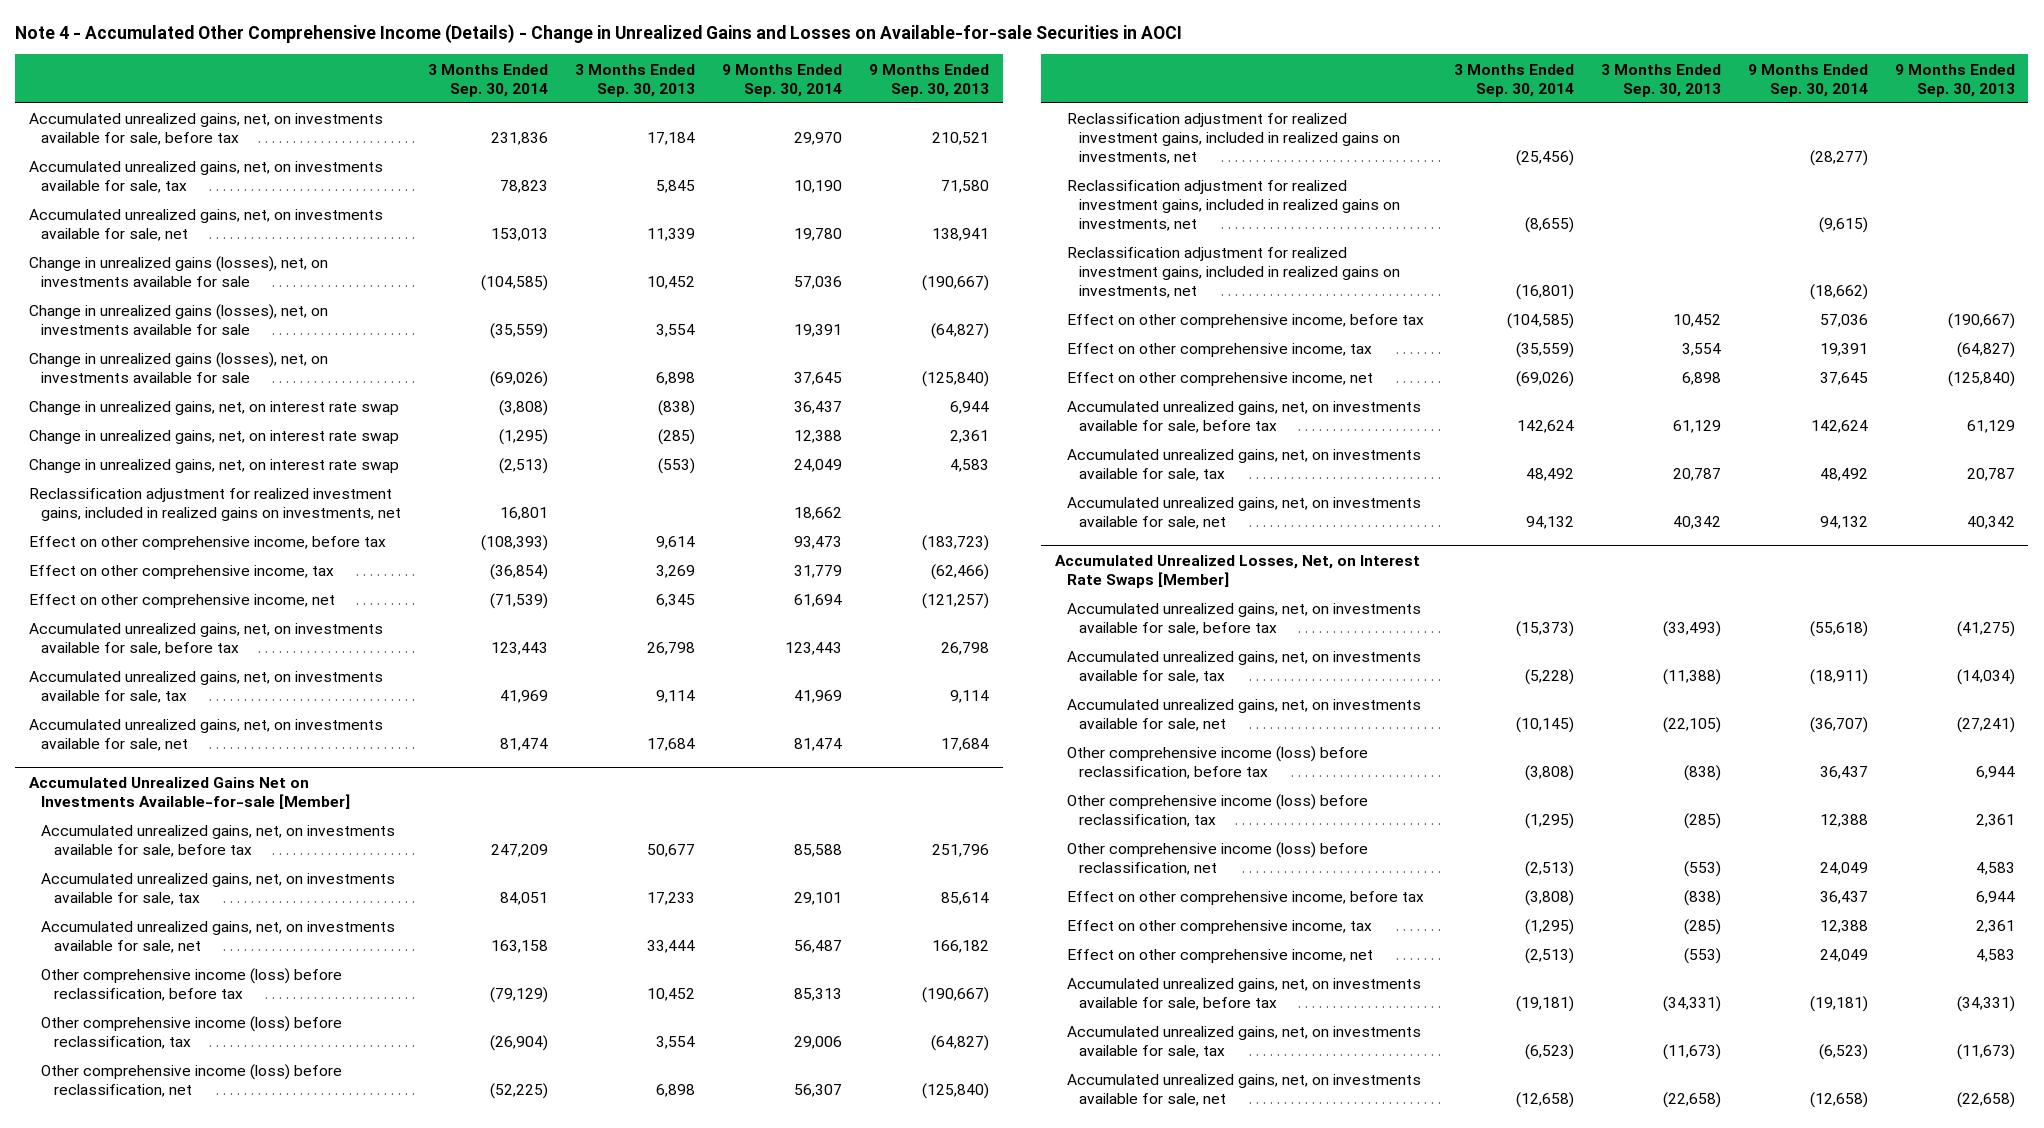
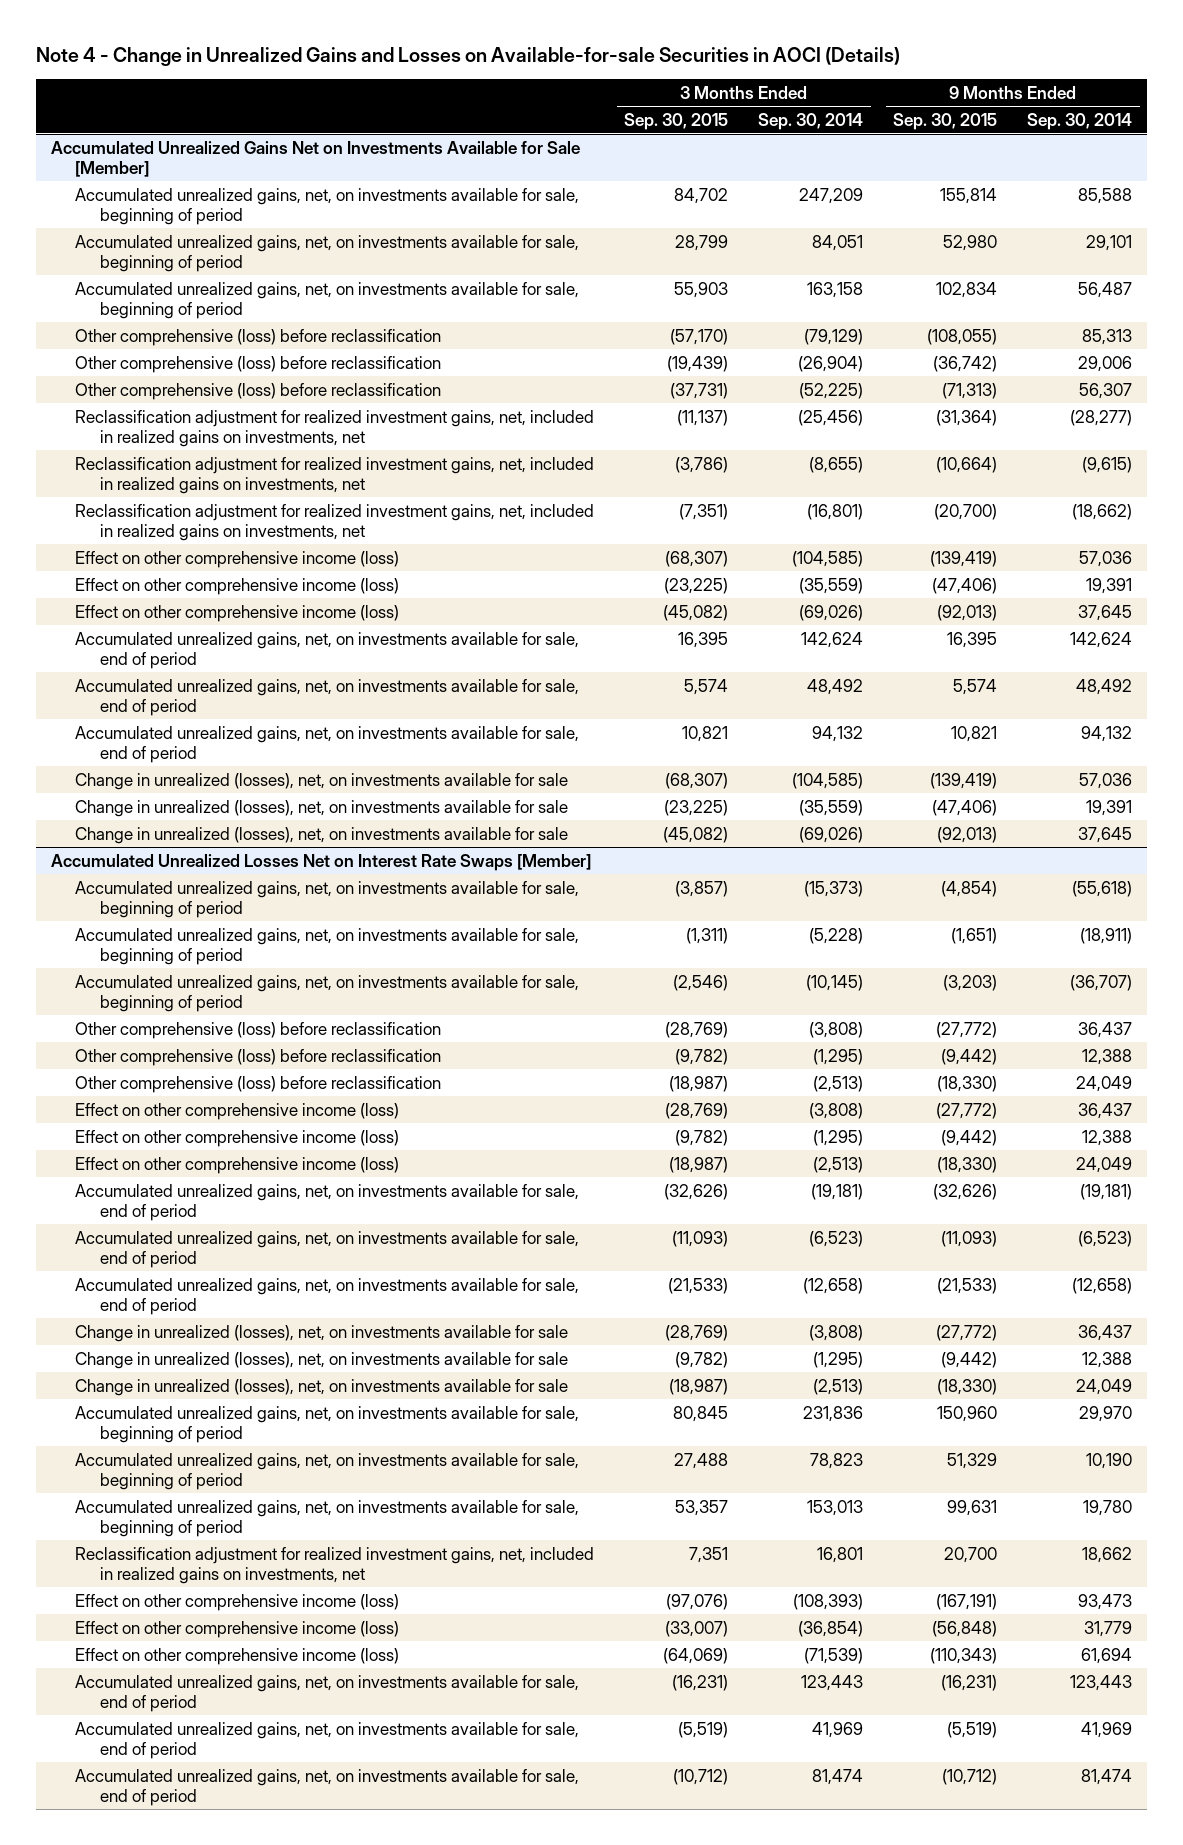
- Note 4 - Accumulated Other Comprehensive Income (Details) - Change in Unrealized Gains and Losses on Available-for-sale Securities in AOCI
+ Note 4 - Change in Unrealized Gains and Losses on Available-for-sale Securities in AOCI (Details)
- | 3 Months Ended Sep. 30, 2014 | 3 Months Ended Sep. 30, 2013 | 9 Months Ended Sep. 30, 2014 | 9 Months Ended Sep. 30, 2013
+ | 3 Months Ended Sep. 30, 2015 | 3 Months Ended Sep. 30, 2014 | 9 Months Ended Sep. 30, 2015 | 9 Months Ended Sep. 30, 2014
- Accumulated unrealized gains, net, on investments available for sale, before tax | 231,836 | 17,184 | 29,970 | 210,521
- Accumulated unrealized gains, net, on investments available for sale, tax | 78,823 | 5,845 | 10,190 | 71,580
- Accumulated unrealized gains, net, on investments available for sale, net | 153,013 | 11,339 | 19,780 | 138,941
- Change in unrealized gains (losses), net, on investments available for sale | (104,585) | 10,452 | 57,036 | (190,667)
- Change in unrealized gains (losses), net, on investments available for sale | (35,559) | 3,554 | 19,391 | (64,827)
- Change in unrealized gains (losses), net, on investments available for sale | (69,026) | 6,898 | 37,645 | (125,840)
- Change in unrealized gains, net, on interest rate swap | (3,808) | (838) | 36,437 | 6,944
- Change in unrealized gains, net, on interest rate swap | (1,295) | (285) | 12,388 | 2,361
- Change in unrealized gains, net, on interest rate swap | (2,513) | (553) | 24,049 | 4,583
- Reclassification adjustment for realized investment gains, included in realized gains on investments, net | 16,801 | | 18,662 |
- Effect on other comprehensive income, before tax | (108,393) | 9,614 | 93,473 | (183,723)
- Effect on other comprehensive income, tax | (36,854) | 3,269 | 31,779 | (62,466)
- Effect on other comprehensive income, net | (71,539) | 6,345 | 61,694 | (121,257)
- Accumulated unrealized gains, net, on investments available for sale, before tax | 123,443 | 26,798 | 123,443 | 26,798
- Accumulated unrealized gains, net, on investments available for sale, tax | 41,969 | 9,114 | 41,969 | 9,114
- Accumulated unrealized gains, net, on investments available for sale, net | 81,474 | 17,684 | 81,474 | 17,684
- Accumulated Unrealized Gains Net on Investments Available-for-sale [Member]
- Accumulated unrealized gains, net, on investments available for sale, before tax | 247,209 | 50,677 | 85,588 | 251,796
- Accumulated unrealized gains, net, on investments available for sale, tax | 84,051 | 17,233 | 29,101 | 85,614
- Accumulated unrealized gains, net, on investments available for sale, net | 163,158 | 33,444 | 56,487 | 166,182
- Other comprehensive income (loss) before reclassification, before tax | (79,129) | 10,452 | 85,313 | (190,667)
- Other comprehensive income (loss) before reclassification, tax | (26,904) | 3,554 | 29,006 | (64,827)
- Other comprehensive income (loss) before reclassification, net | (52,225) | 6,898 | 56,307 | (125,840)
- Reclassification adjustment for realized investment gains, included in realized gains on investments, net | (25,456) | | (28,277) |
- Reclassification adjustment for realized investment gains, included in realized gains on investments, net | (8,655) | | (9,615) |
- Reclassification adjustment for realized investment gains, included in realized gains on investments, net | (16,801) | | (18,662) |
- Effect on other comprehensive income, before tax | (104,585) | 10,452 | 57,036 | (190,667)
- Effect on other comprehensive income, tax | (35,559) | 3,554 | 19,391 | (64,827)
- Effect on other comprehensive income, net | (69,026) | 6,898 | 37,645 | (125,840)
- Accumulated unrealized gains, net, on investments available for sale, before tax | 142,624 | 61,129 | 142,624 | 61,129
- Accumulated unrealized gains, net, on investments available for sale, tax | 48,492 | 20,787 | 48,492 | 20,787
- Accumulated unrealized gains, net, on investments available for sale, net | 94,132 | 40,342 | 94,132 | 40,342
- Accumulated Unrealized Losses, Net, on Interest Rate Swaps [Member]
- Accumulated unrealized gains, net, on investments available for sale, before tax | (15,373) | (33,493) | (55,618) | (41,275)
- Accumulated unrealized gains, net, on investments available for sale, tax | (5,228) | (11,388) | (18,911) | (14,034)
- Accumulated unrealized gains, net, on investments available for sale, net | (10,145) | (22,105) | (36,707) | (27,241)
- Other comprehensive income (loss) before reclassification, before tax | (3,808) | (838) | 36,437 | 6,944
- Other comprehensive income (loss) before reclassification, tax | (1,295) | (285) | 12,388 | 2,361
- Other comprehensive income (loss) before reclassification, net | (2,513) | (553) | 24,049 | 4,583
- Effect on other comprehensive income, before tax | (3,808) | (838) | 36,437 | 6,944
- Effect on other comprehensive income, tax | (1,295) | (285) | 12,388 | 2,361
- Effect on other comprehensive income, net | (2,513) | (553) | 24,049 | 4,583
- Accumulated unrealized gains, net, on investments available for sale, before tax | (19,181) | (34,331) | (19,181) | (34,331)
- Accumulated unrealized gains, net, on investments available for sale, tax | (6,523) | (11,673) | (6,523) | (11,673)
- Accumulated unrealized gains, net, on investments available for sale, net | (12,658) | (22,658) | (12,658) | (22,658)
+ Accumulated Unrealized Gains Net on Investments Available for Sale [Member]
+ Accumulated unrealized gains, net, on investments available for sale, beginning of period | 84,702 | 247,209 | 155,814 | 85,588
+ Accumulated unrealized gains, net, on investments available for sale, beginning of period | 28,799 | 84,051 | 52,980 | 29,101
+ Accumulated unrealized gains, net, on investments available for sale, beginning of period | 55,903 | 163,158 | 102,834 | 56,487
+ Other comprehensive (loss) before reclassification | (57,170) | (79,129) | (108,055) | 85,313
+ Other comprehensive (loss) before reclassification | (19,439) | (26,904) | (36,742) | 29,006
+ Other comprehensive (loss) before reclassification | (37,731) | (52,225) | (71,313) | 56,307
+ Reclassification adjustment for realized investment gains, net, included in realized gains on investments, net | (11,137) | (25,456) | (31,364) | (28,277)
+ Reclassification adjustment for realized investment gains, net, included in realized gains on investments, net | (3,786) | (8,655) | (10,664) | (9,615)
+ Reclassification adjustment for realized investment gains, net, included in realized gains on investments, net | (7,351) | (16,801) | (20,700) | (18,662)
+ Effect on other comprehensive income (loss) | (68,307) | (104,585) | (139,419) | 57,036
+ Effect on other comprehensive income (loss) | (23,225) | (35,559) | (47,406) | 19,391
+ Effect on other comprehensive income (loss) | (45,082) | (69,026) | (92,013) | 37,645
+ Accumulated unrealized gains, net, on investments available for sale, end of period | 16,395 | 142,624 | 16,395 | 142,624
+ Accumulated unrealized gains, net, on investments available for sale, end of period | 5,574 | 48,492 | 5,574 | 48,492
+ Accumulated unrealized gains, net, on investments available for sale, end of period | 10,821 | 94,132 | 10,821 | 94,132
+ Change in unrealized (losses), net, on investments available for sale | (68,307) | (104,585) | (139,419) | 57,036
+ Change in unrealized (losses), net, on investments available for sale | (23,225) | (35,559) | (47,406) | 19,391
+ Change in unrealized (losses), net, on investments available for sale | (45,082) | (69,026) | (92,013) | 37,645
+ Accumulated Unrealized Losses Net on Interest Rate Swaps [Member]
+ Accumulated unrealized gains, net, on investments available for sale, beginning of period | (3,857) | (15,373) | (4,854) | (55,618)
+ Accumulated unrealized gains, net, on investments available for sale, beginning of period | (1,311) | (5,228) | (1,651) | (18,911)
+ Accumulated unrealized gains, net, on investments available for sale, beginning of period | (2,546) | (10,145) | (3,203) | (36,707)
+ Other comprehensive (loss) before reclassification | (28,769) | (3,808) | (27,772) | 36,437
+ Other comprehensive (loss) before reclassification | (9,782) | (1,295) | (9,442) | 12,388
+ Other comprehensive (loss) before reclassification | (18,987) | (2,513) | (18,330) | 24,049
+ Effect on other comprehensive income (loss) | (28,769) | (3,808) | (27,772) | 36,437
+ Effect on other comprehensive income (loss) | (9,782) | (1,295) | (9,442) | 12,388
+ Effect on other comprehensive income (loss) | (18,987) | (2,513) | (18,330) | 24,049
+ Accumulated unrealized gains, net, on investments available for sale, end of period | (32,626) | (19,181) | (32,626) | (19,181)
+ Accumulated unrealized gains, net, on investments available for sale, end of period | (11,093) | (6,523) | (11,093) | (6,523)
+ Accumulated unrealized gains, net, on investments available for sale, end of period | (21,533) | (12,658) | (21,533) | (12,658)
+ Change in unrealized (losses), net, on investments available for sale | (28,769) | (3,808) | (27,772) | 36,437
+ Change in unrealized (losses), net, on investments available for sale | (9,782) | (1,295) | (9,442) | 12,388
+ Change in unrealized (losses), net, on investments available for sale | (18,987) | (2,513) | (18,330) | 24,049
+ Accumulated unrealized gains, net, on investments available for sale, beginning of period | 80,845 | 231,836 | 150,960 | 29,970
+ Accumulated unrealized gains, net, on investments available for sale, beginning of period | 27,488 | 78,823 | 51,329 | 10,190
+ Accumulated unrealized gains, net, on investments available for sale, beginning of period | 53,357 | 153,013 | 99,631 | 19,780
+ Reclassification adjustment for realized investment gains, net, included in realized gains on investments, net | 7,351 | 16,801 | 20,700 | 18,662
+ Effect on other comprehensive income (loss) | (97,076) | (108,393) | (167,191) | 93,473
+ Effect on other comprehensive income (loss) | (33,007) | (36,854) | (56,848) | 31,779
+ Effect on other comprehensive income (loss) | (64,069) | (71,539) | (110,343) | 61,694
+ Accumulated unrealized gains, net, on investments available for sale, end of period | (16,231) | 123,443 | (16,231) | 123,443
+ Accumulated unrealized gains, net, on investments available for sale, end of period | (5,519) | 41,969 | (5,519) | 41,969
+ Accumulated unrealized gains, net, on investments available for sale, end of period | (10,712) | 81,474 | (10,712) | 81,474

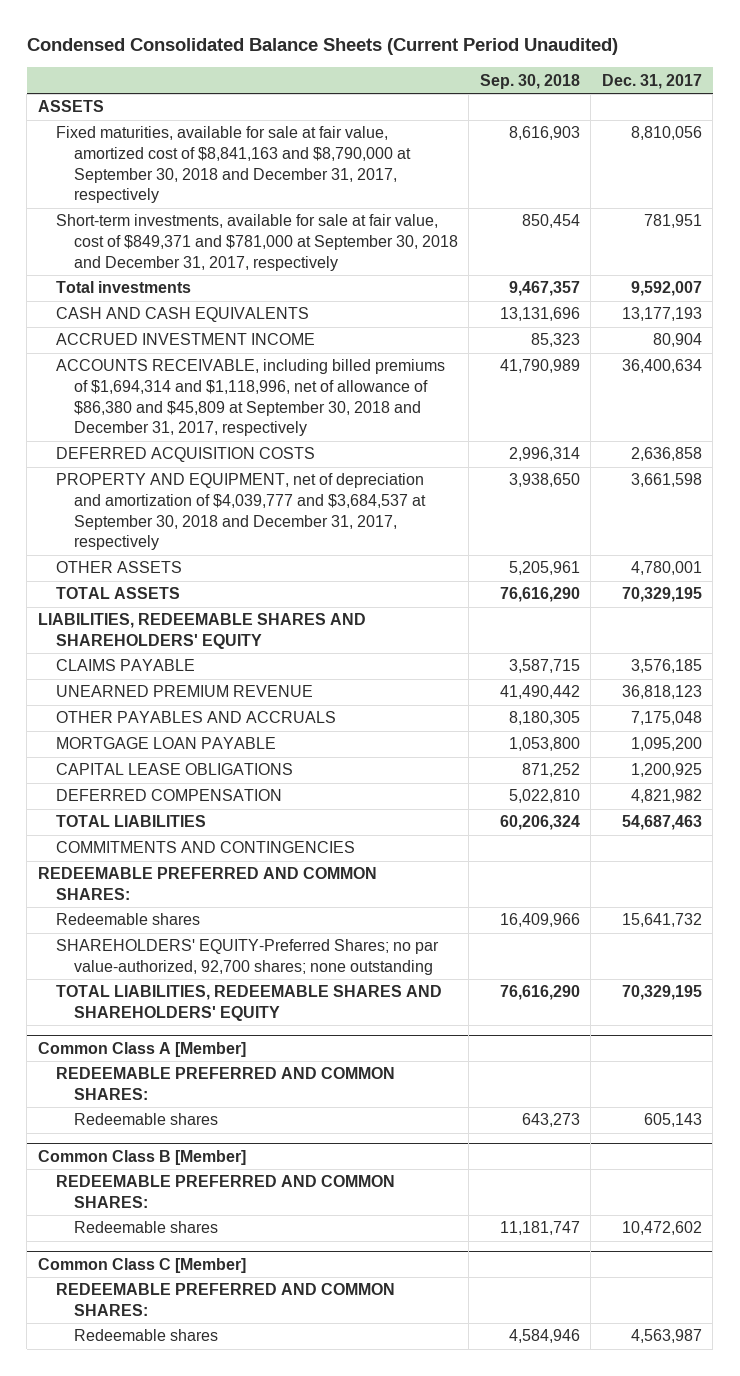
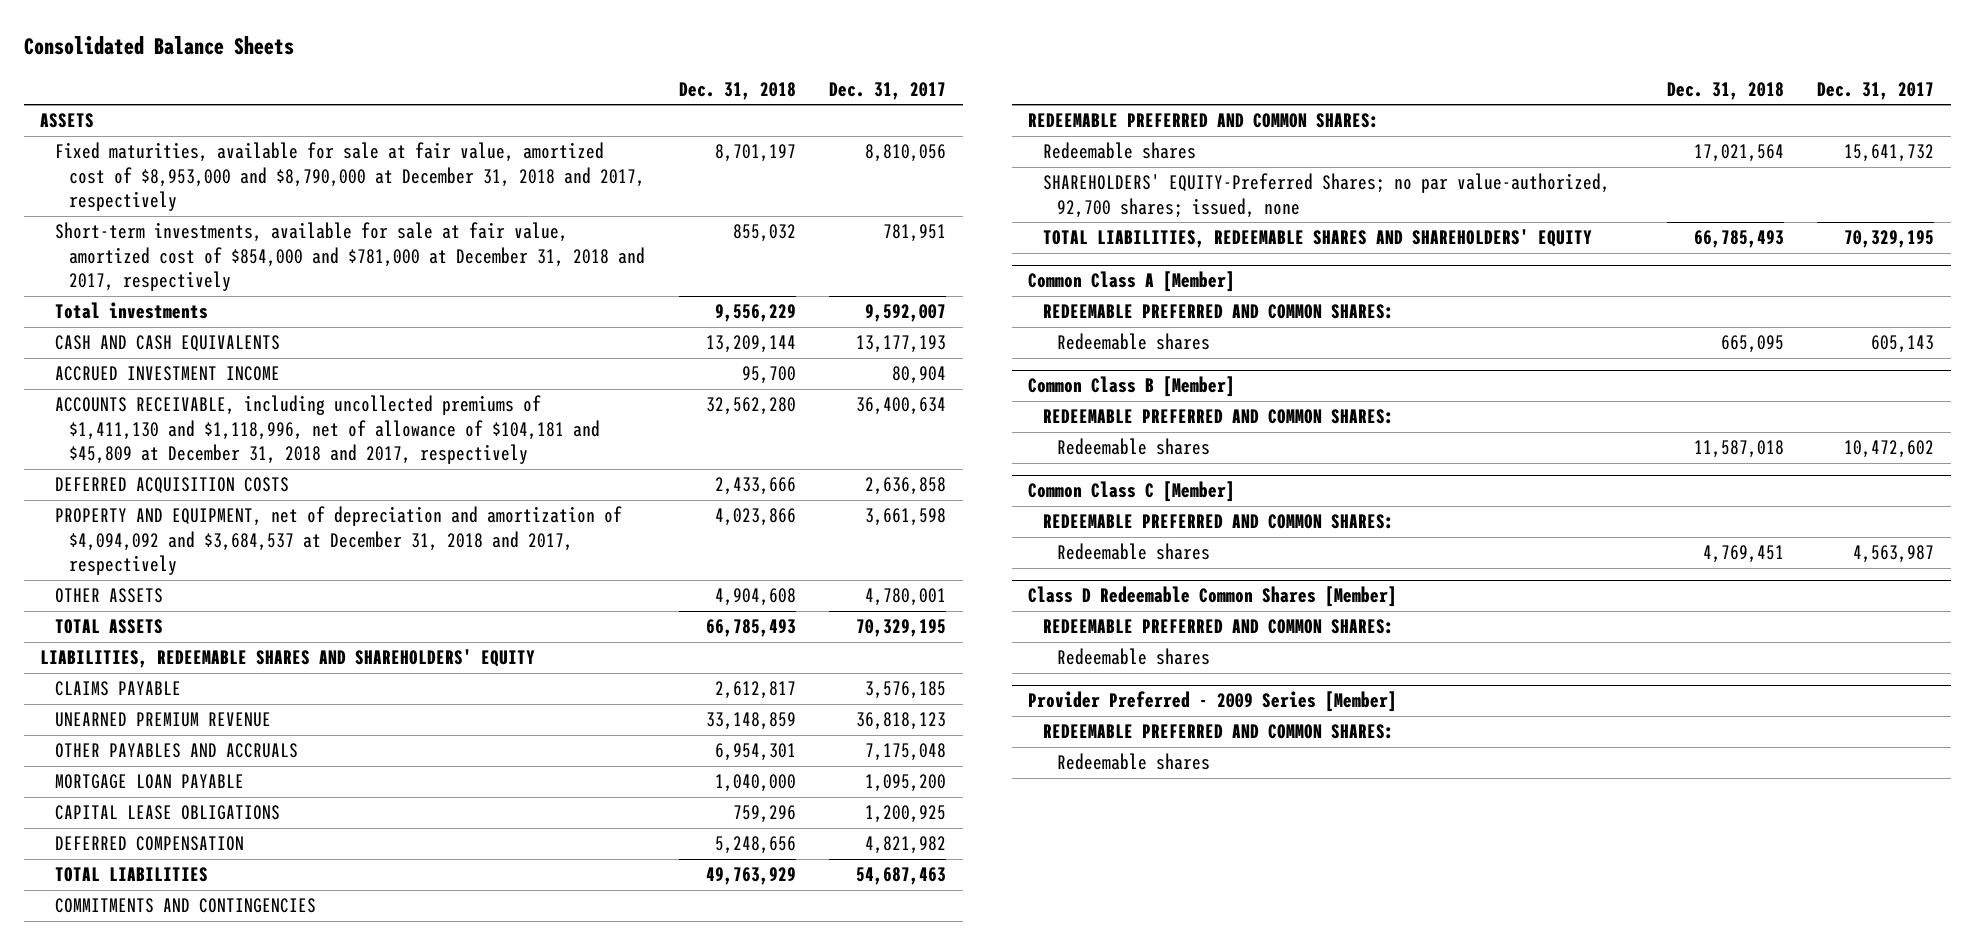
- Condensed Consolidated Balance Sheets (Current Period Unaudited)
+ Consolidated Balance Sheets
- | Sep. 30, 2018 | Dec. 31, 2017
+ | Dec. 31, 2018 | Dec. 31, 2017
- Fixed maturities, available for sale at fair value, amortized cost of $8,841,163 and $8,790,000 at September 30, 2018 and December 31, 2017, respectively | 8,616,903 | 8,810,056
- Short-term investments, available for sale at fair value, cost of $849,371 and $781,000 at September 30, 2018 and December 31, 2017, respectively | 850,454 | 781,951
+ Fixed maturities, available for sale at fair value, amortized cost of $8,953,000 and $8,790,000 at December 31, 2018 and 2017, respectively | 8,701,197 | 8,810,056
+ Short-term investments, available for sale at fair value, amortized cost of $854,000 and $781,000 at December 31, 2018 and 2017, respectively | 855,032 | 781,951
- ACCOUNTS RECEIVABLE, including billed premiums of $1,694,314 and $1,118,996, net of allowance of $86,380 and $45,809 at September 30, 2018 and December 31, 2017, respectively | 41,790,989 | 36,400,634
+ ACCOUNTS RECEIVABLE, including uncollected premiums of $1,411,130 and $1,118,996, net of allowance of $104,181 and $45,809 at December 31, 2018 and 2017, respectively | 32,562,280 | 36,400,634
- PROPERTY AND EQUIPMENT, net of depreciation and amortization of $4,039,777 and $3,684,537 at September 30, 2018 and December 31, 2017, respectively | 3,938,650 | 3,661,598
+ PROPERTY AND EQUIPMENT, net of depreciation and amortization of $4,094,092 and $3,684,537 at December 31, 2018 and 2017, respectively | 4,023,866 | 3,661,598
- SHAREHOLDERS' EQUITY-Preferred Shares; no par value-authorized, 92,700 shares; none outstanding
+ SHAREHOLDERS' EQUITY-Preferred Shares; no par value-authorized, 92,700 shares; issued, none
+ Class D Redeemable Common Shares [Member]
+ REDEEMABLE PREFERRED AND COMMON SHARES:
+ Redeemable shares
+ Provider Preferred - 2009 Series [Member]
+ REDEEMABLE PREFERRED AND COMMON SHARES:
+ Redeemable shares

